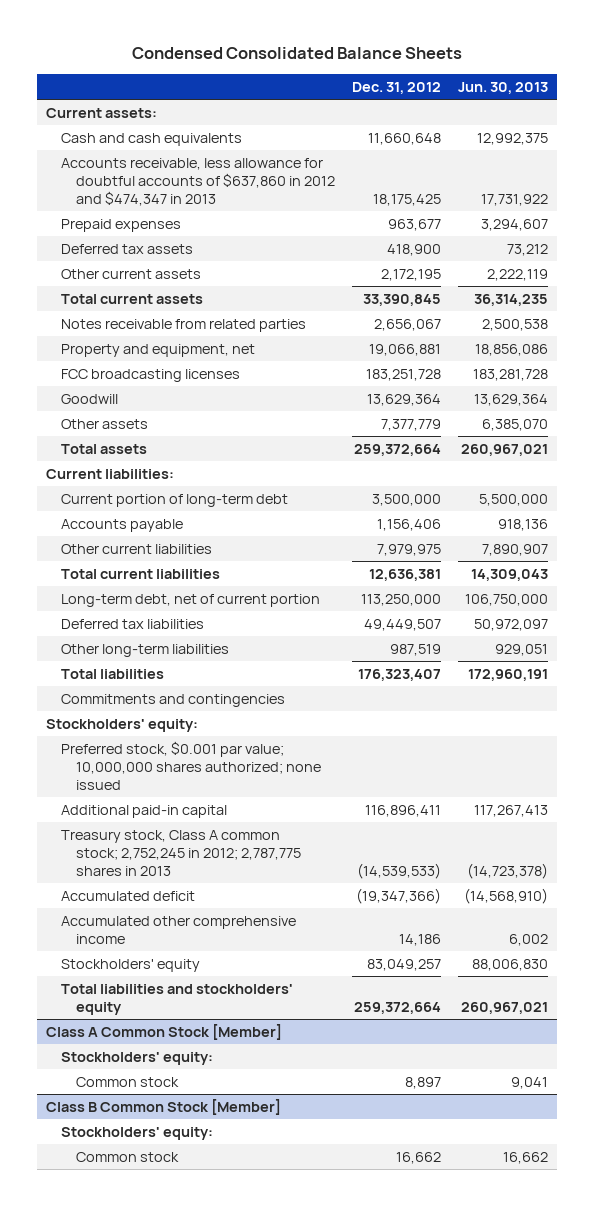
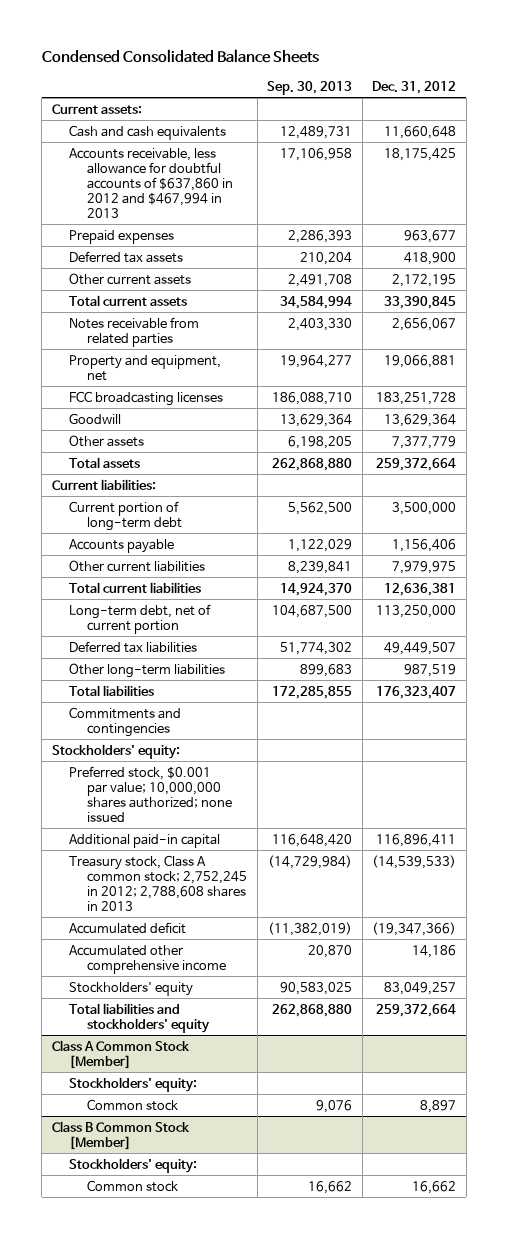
- | Dec. 31, 2012 | Jun. 30, 2013
+ | Sep. 30, 2013 | Dec. 31, 2012
- Accounts receivable, less allowance for doubtful accounts of $637,860 in 2012 and $474,347 in 2013 | 18,175,425 | 17,731,922
+ Accounts receivable, less allowance for doubtful accounts of $637,860 in 2012 and $467,994 in 2013 | 17,106,958 | 18,175,425
- Treasury stock, Class A common stock; 2,752,245 in 2012; 2,787,775 shares in 2013 | (14,539,533) | (14,723,378)
+ Treasury stock, Class A common stock; 2,752,245 in 2012; 2,788,608 shares in 2013 | (14,729,984) | (14,539,533)

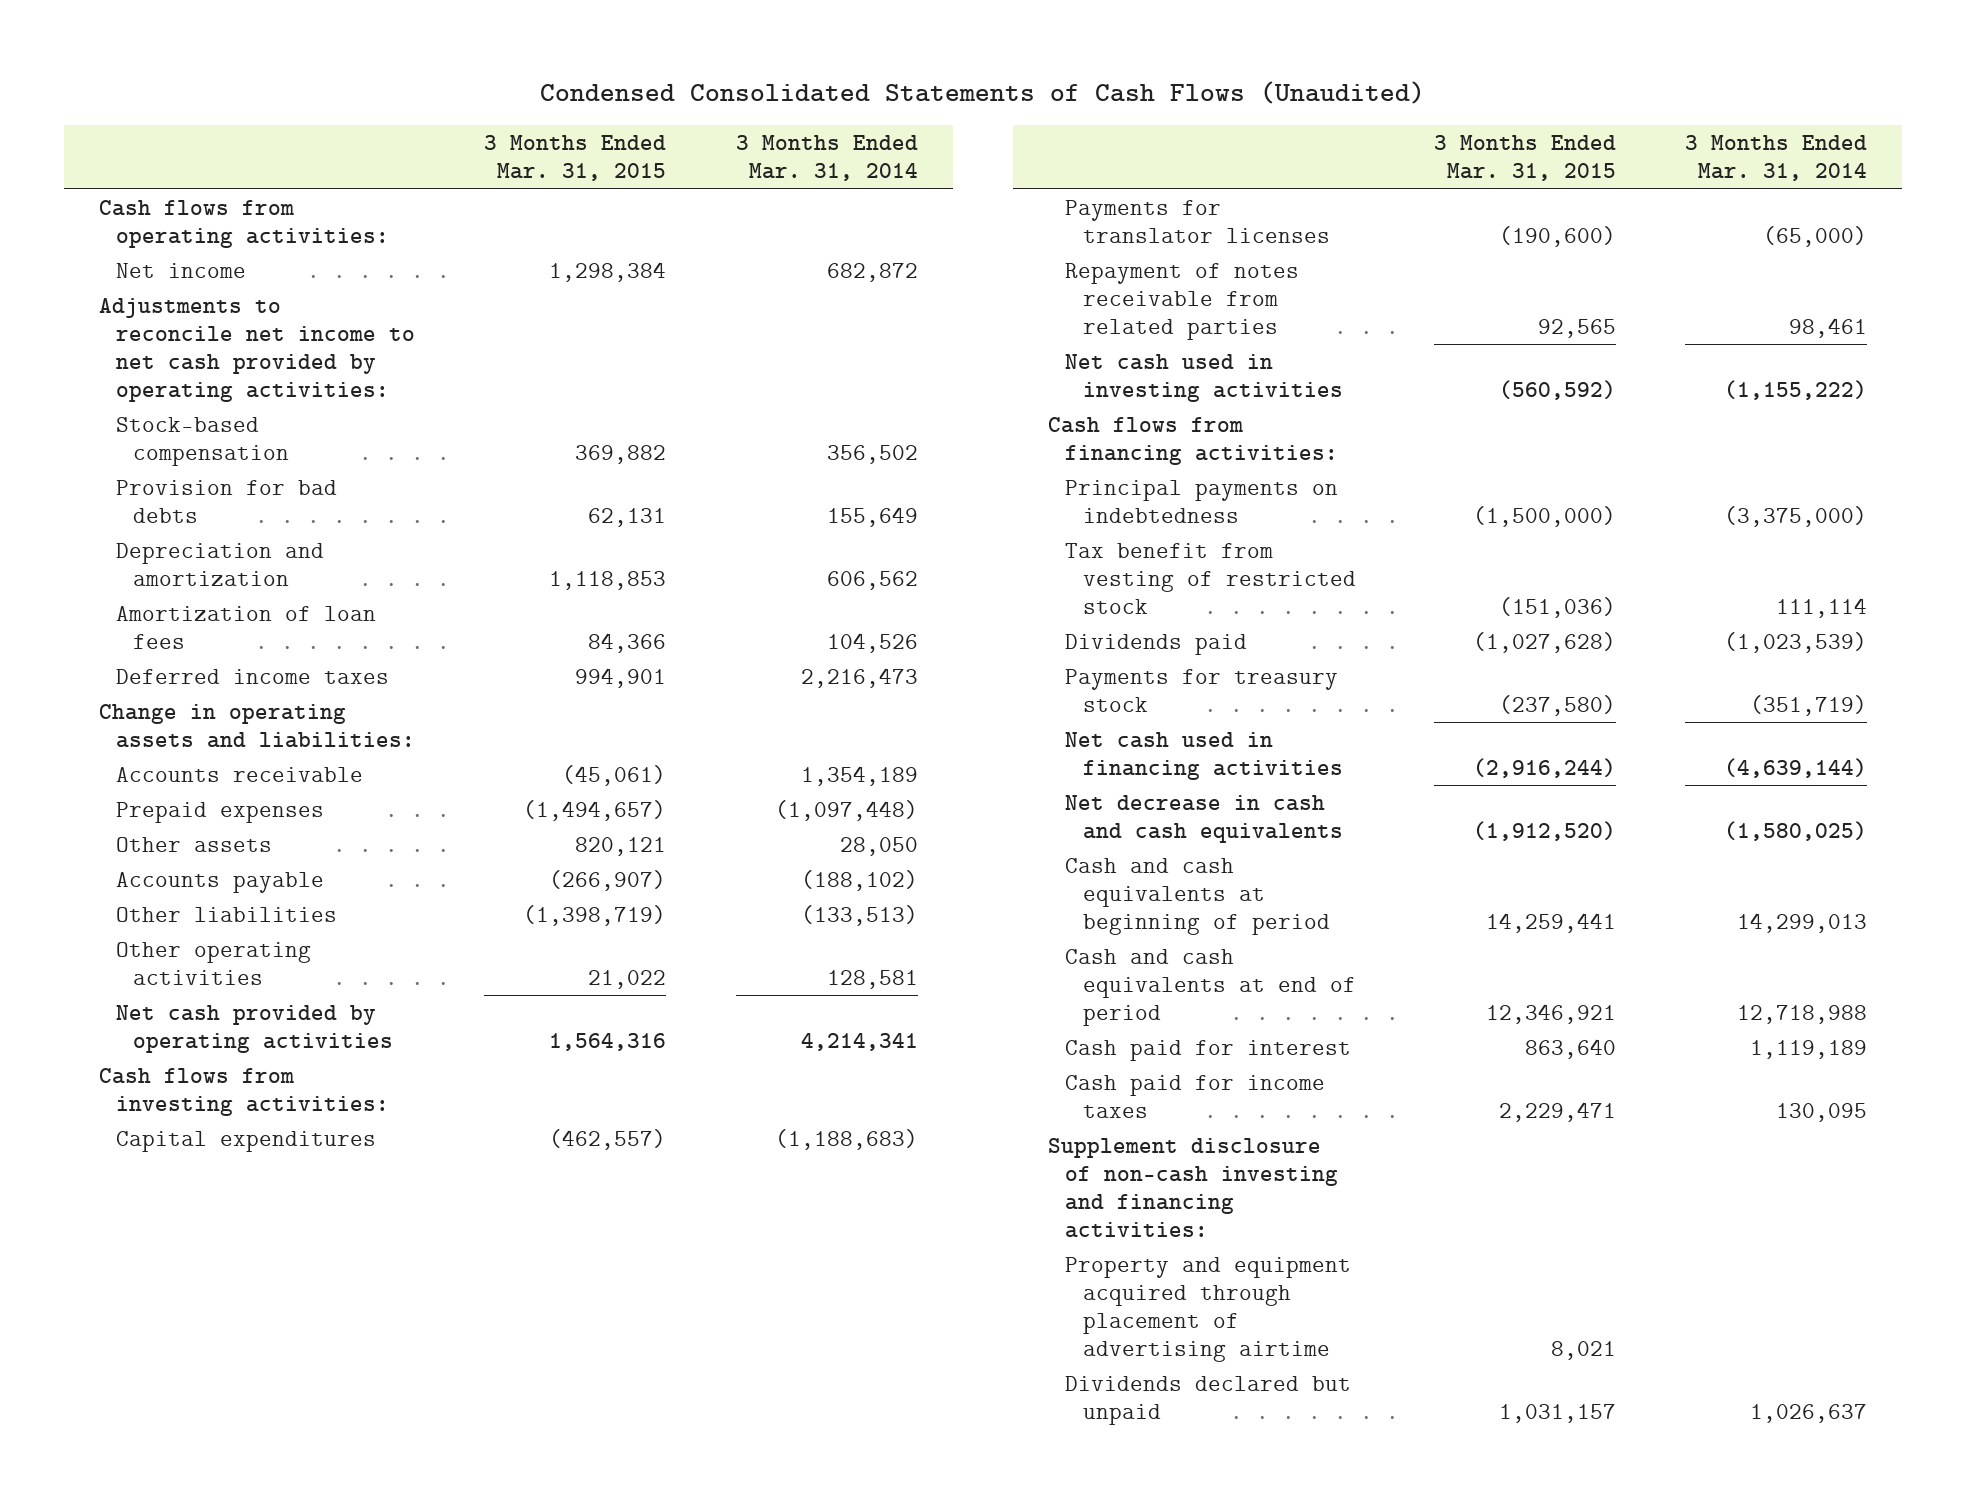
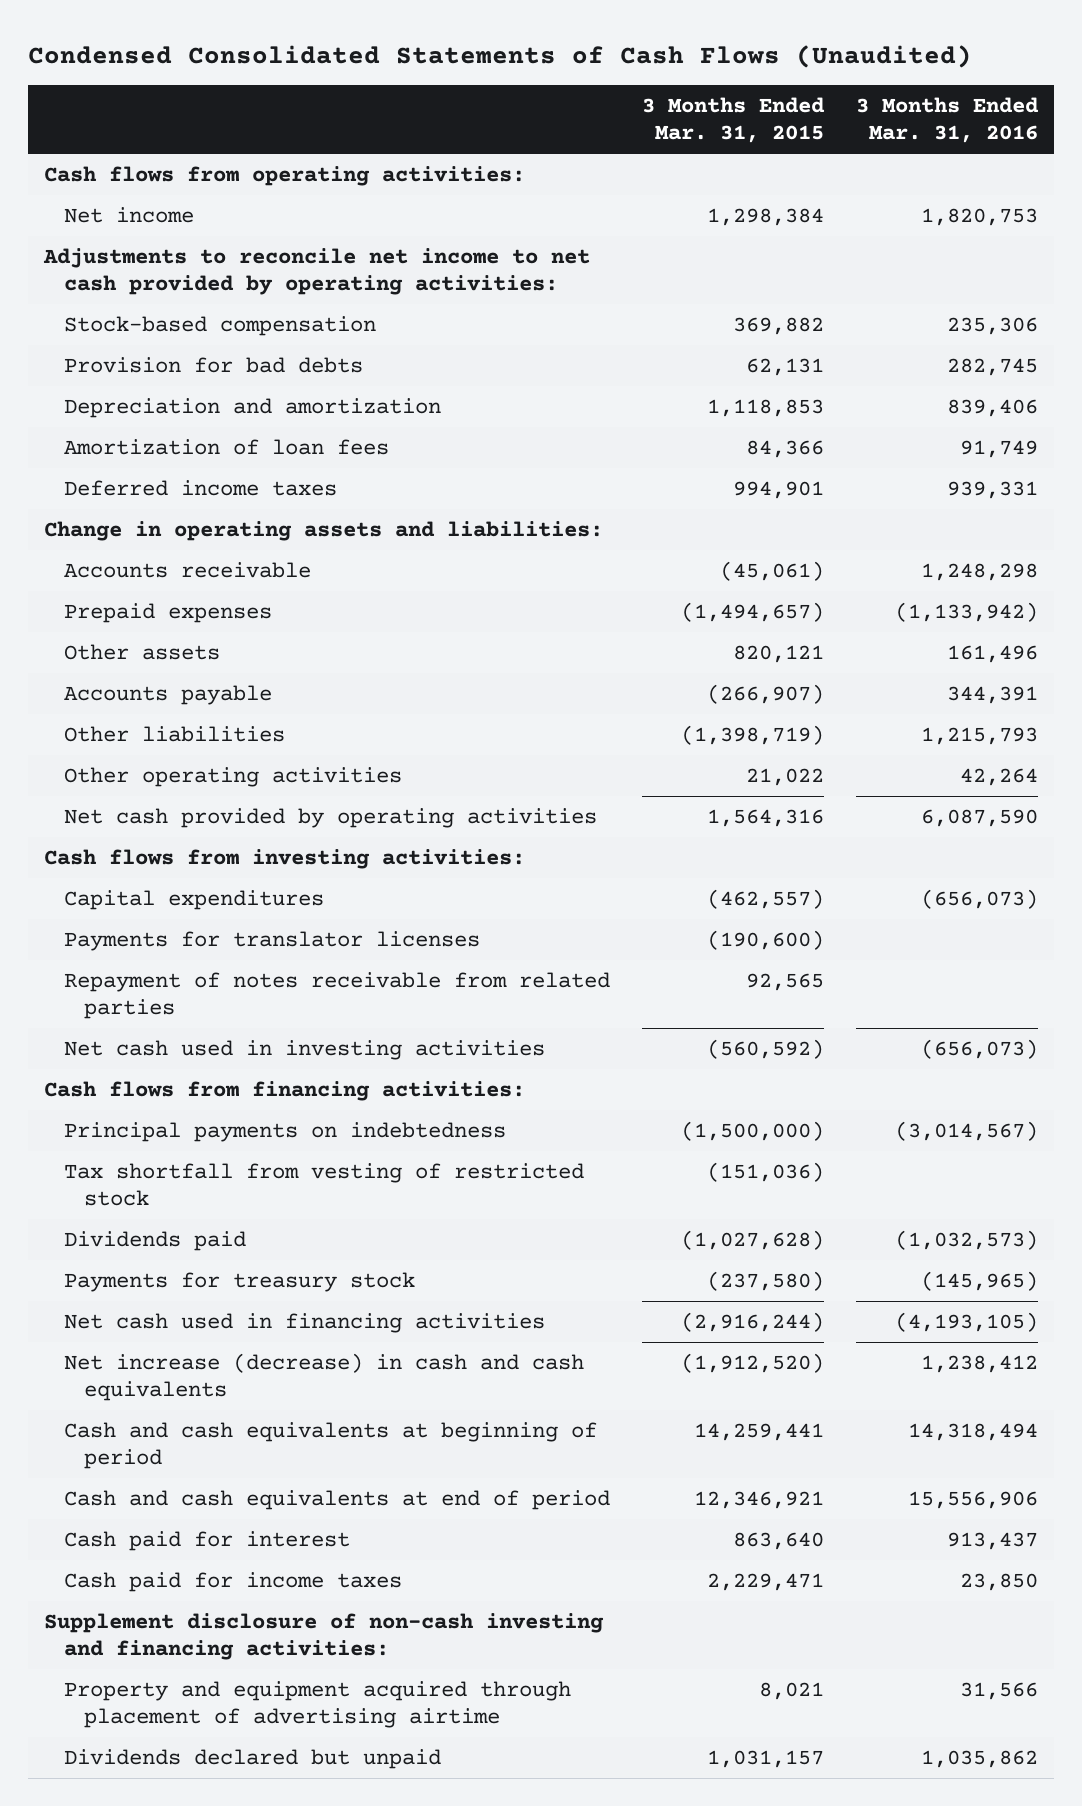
- | 3 Months Ended Mar. 31, 2015 | 3 Months Ended Mar. 31, 2014
+ | 3 Months Ended Mar. 31, 2015 | 3 Months Ended Mar. 31, 2016
- Tax benefit from vesting of restricted stock | (151,036) | 111,114
+ Tax shortfall from vesting of restricted stock | (151,036) |
- Net decrease in cash and cash equivalents | (1,912,520) | (1,580,025)
+ Net increase (decrease) in cash and cash equivalents | (1,912,520) | 1,238,412

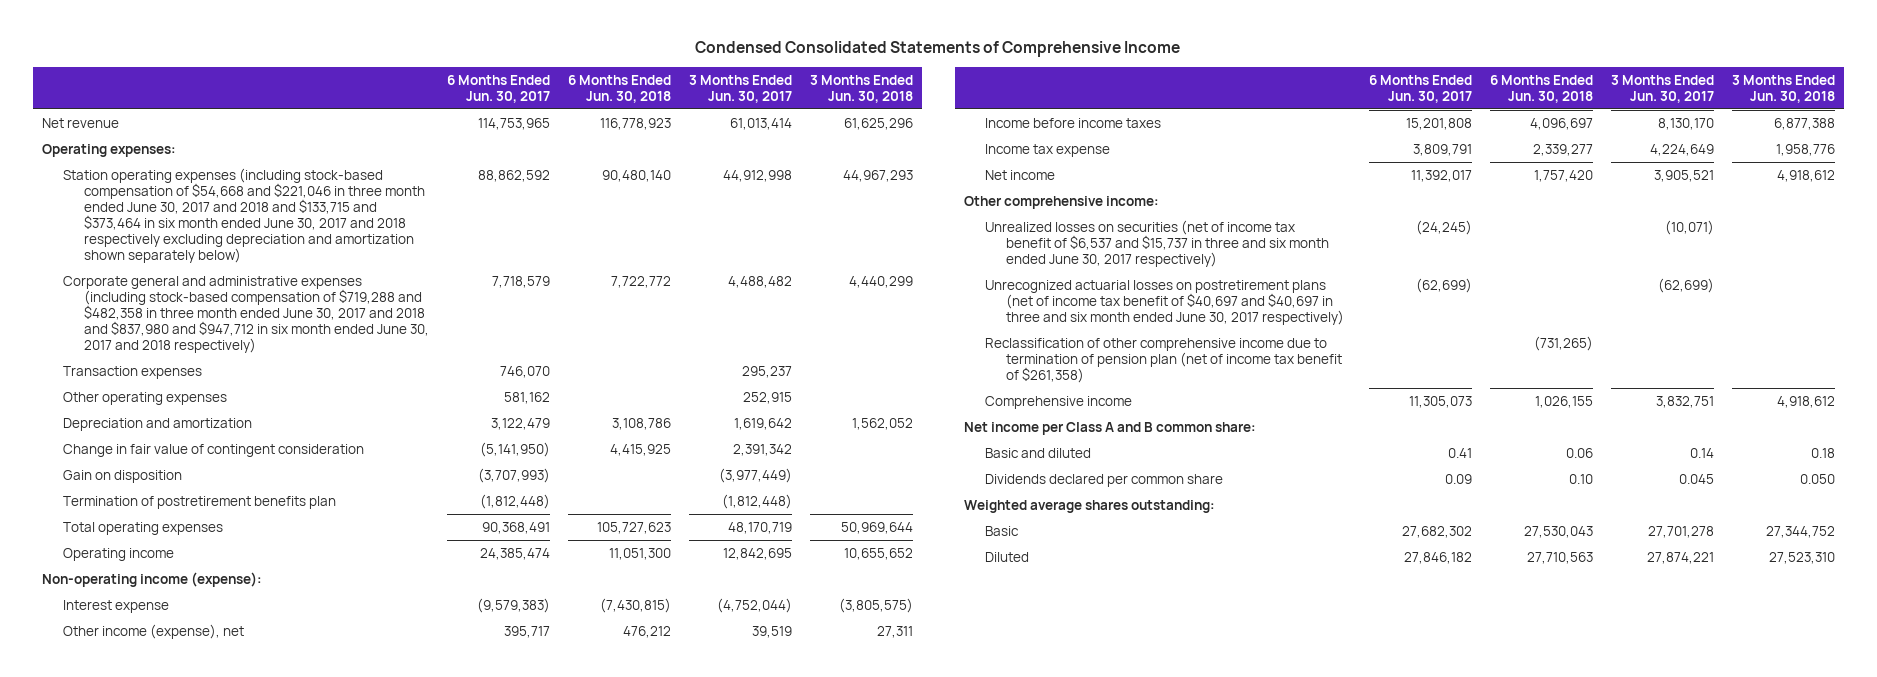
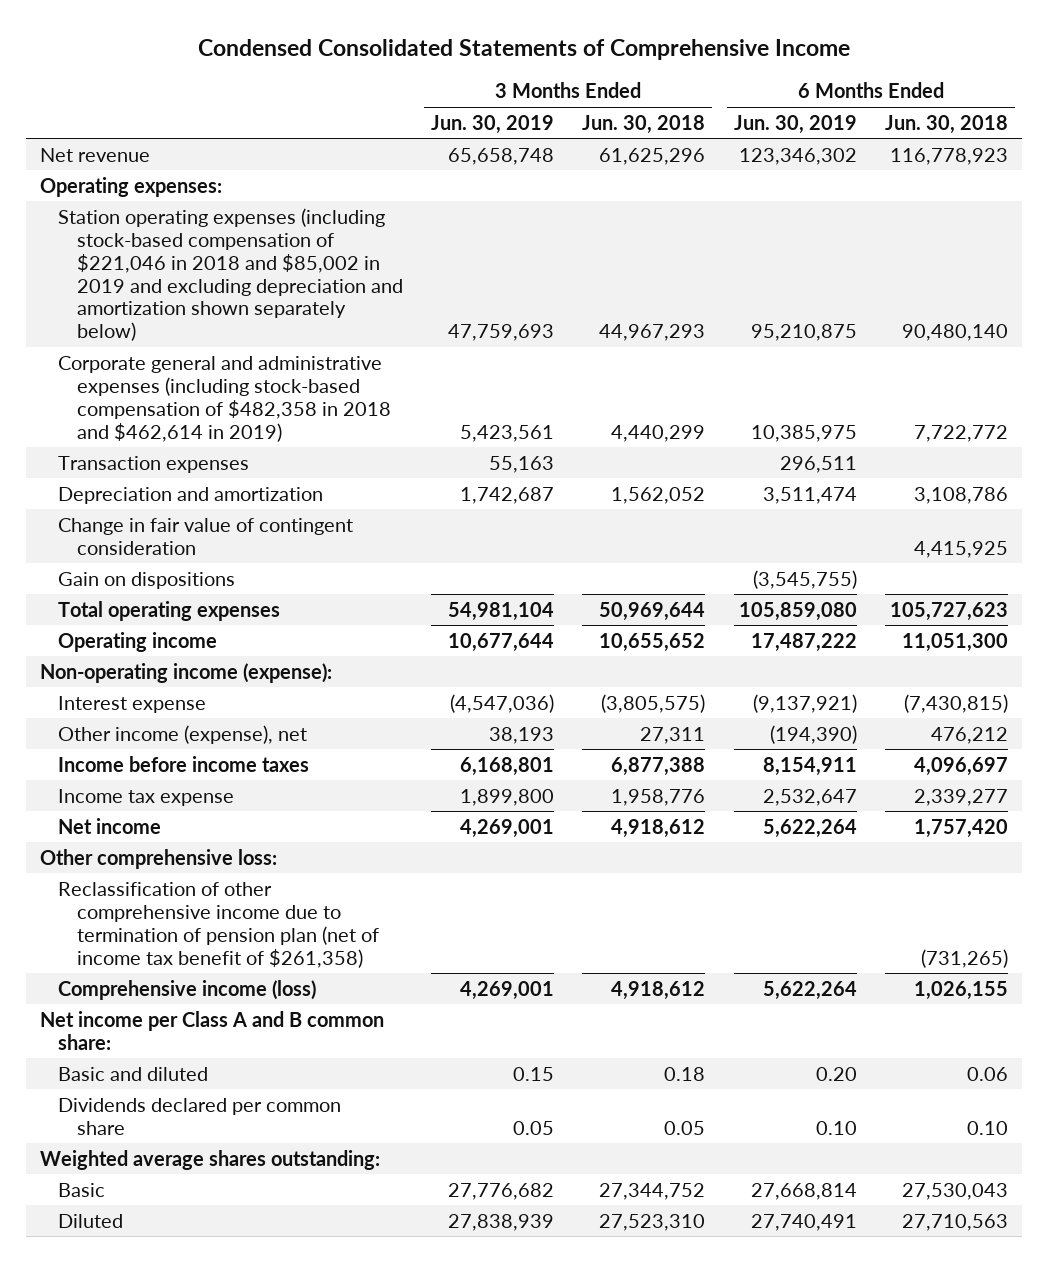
- | 6 Months Ended Jun. 30, 2017 | 6 Months Ended Jun. 30, 2018 | 3 Months Ended Jun. 30, 2017 | 3 Months Ended Jun. 30, 2018
+ | 3 Months Ended Jun. 30, 2019 | 3 Months Ended Jun. 30, 2018 | 6 Months Ended Jun. 30, 2019 | 6 Months Ended Jun. 30, 2018
- Station operating expenses (including stock-based compensation of $54,668 and $221,046 in three month ended June 30, 2017 and 2018 and $133,715 and $373,464 in six month ended June 30, 2017 and 2018 respectively excluding depreciation and amortization shown separately below) | 88,862,592 | 90,480,140 | 44,912,998 | 44,967,293
- Corporate general and administrative expenses (including stock-based compensation of $719,288 and $482,358 in three month ended June 30, 2017 and 2018 and $837,980 and $947,712 in six month ended June 30, 2017 and 2018 respectively) | 7,718,579 | 7,722,772 | 4,488,482 | 4,440,299
+ Station operating expenses (including stock-based compensation of $221,046 in 2018 and $85,002 in 2019 and excluding depreciation and amortization shown separately below) | 47,759,693 | 44,967,293 | 95,210,875 | 90,480,140
+ Corporate general and administrative expenses (including stock-based compensation of $482,358 in 2018 and $462,614 in 2019) | 5,423,561 | 4,440,299 | 10,385,975 | 7,722,772
- Other operating expenses | 581,162 | | 252,915 |
- Gain on disposition | (3,707,993) | | (3,977,449) |
- Termination of postretirement benefits plan | (1,812,448) | | (1,812,448) |
+ Gain on dispositions | | | (3,545,755) |
- Other comprehensive income:
- Unrealized losses on securities (net of income tax benefit of $6,537 and $15,737 in three and six month ended June 30, 2017 respectively) | (24,245) | | (10,071) |
- Unrecognized actuarial losses on postretirement plans (net of income tax benefit of $40,697 and $40,697 in three and six month ended June 30, 2017 respectively) | (62,699) | | (62,699) |
+ Other comprehensive loss:
- Comprehensive income | 11,305,073 | 1,026,155 | 3,832,751 | 4,918,612
+ Comprehensive income (loss) | 4,269,001 | 4,918,612 | 5,622,264 | 1,026,155
- Dividends declared per common share | 0.09 | 0.10 | 0.045 | 0.050
+ Dividends declared per common share | 0.05 | 0.05 | 0.10 | 0.10

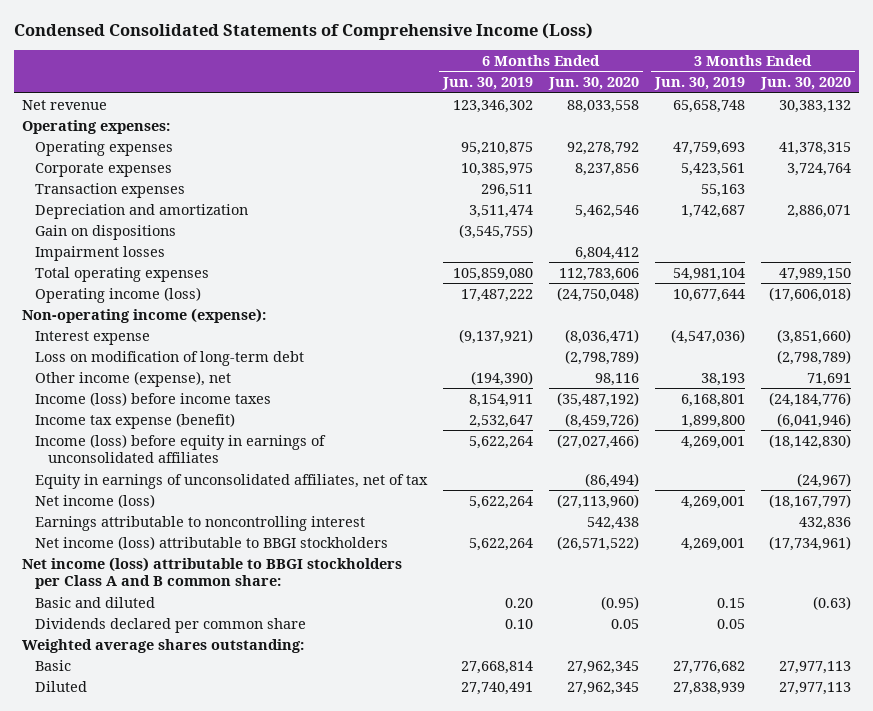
- Condensed Consolidated Statements of Comprehensive Income
+ Condensed Consolidated Statements of Comprehensive Income (Loss)
- | 3 Months Ended Jun. 30, 2019 | 3 Months Ended Jun. 30, 2018 | 6 Months Ended Jun. 30, 2019 | 6 Months Ended Jun. 30, 2018
+ | 6 Months Ended Jun. 30, 2019 | 6 Months Ended Jun. 30, 2020 | 3 Months Ended Jun. 30, 2019 | 3 Months Ended Jun. 30, 2020
- Station operating expenses (including stock-based compensation of $221,046 in 2018 and $85,002 in 2019 and excluding depreciation and amortization shown separately below) | 47,759,693 | 44,967,293 | 95,210,875 | 90,480,140
- Corporate general and administrative expenses (including stock-based compensation of $482,358 in 2018 and $462,614 in 2019) | 5,423,561 | 4,440,299 | 10,385,975 | 7,722,772
+ Operating expenses | 95,210,875 | 92,278,792 | 47,759,693 | 41,378,315
+ Corporate expenses | 10,385,975 | 8,237,856 | 5,423,561 | 3,724,764
- Change in fair value of contingent consideration | | | | 4,415,925
+ Impairment losses | | 6,804,412 | |
- Operating income | 10,677,644 | 10,655,652 | 17,487,222 | 11,051,300
+ Operating income (loss) | 17,487,222 | (24,750,048) | 10,677,644 | (17,606,018)
+ Loss on modification of long-term debt | | (2,798,789) | | (2,798,789)
- Income before income taxes | 6,168,801 | 6,877,388 | 8,154,911 | 4,096,697
- Income tax expense | 1,899,800 | 1,958,776 | 2,532,647 | 2,339,277
- Net income | 4,269,001 | 4,918,612 | 5,622,264 | 1,757,420
- Other comprehensive loss:
- Reclassification of other comprehensive income due to termination of pension plan (net of income tax benefit of $261,358) | | | | (731,265)
- Comprehensive income (loss) | 4,269,001 | 4,918,612 | 5,622,264 | 1,026,155
- Net income per Class A and B common share:
+ Income (loss) before income taxes | 8,154,911 | (35,487,192) | 6,168,801 | (24,184,776)
+ Income tax expense (benefit) | 2,532,647 | (8,459,726) | 1,899,800 | (6,041,946)
+ Income (loss) before equity in earnings of unconsolidated affiliates | 5,622,264 | (27,027,466) | 4,269,001 | (18,142,830)
+ Equity in earnings of unconsolidated affiliates, net of tax | | (86,494) | | (24,967)
+ Net income (loss) | 5,622,264 | (27,113,960) | 4,269,001 | (18,167,797)
+ Earnings attributable to noncontrolling interest | | 542,438 | | 432,836
+ Net income (loss) attributable to BBGI stockholders | 5,622,264 | (26,571,522) | 4,269,001 | (17,734,961)
+ Net income (loss) attributable to BBGI stockholders per Class A and B common share:

